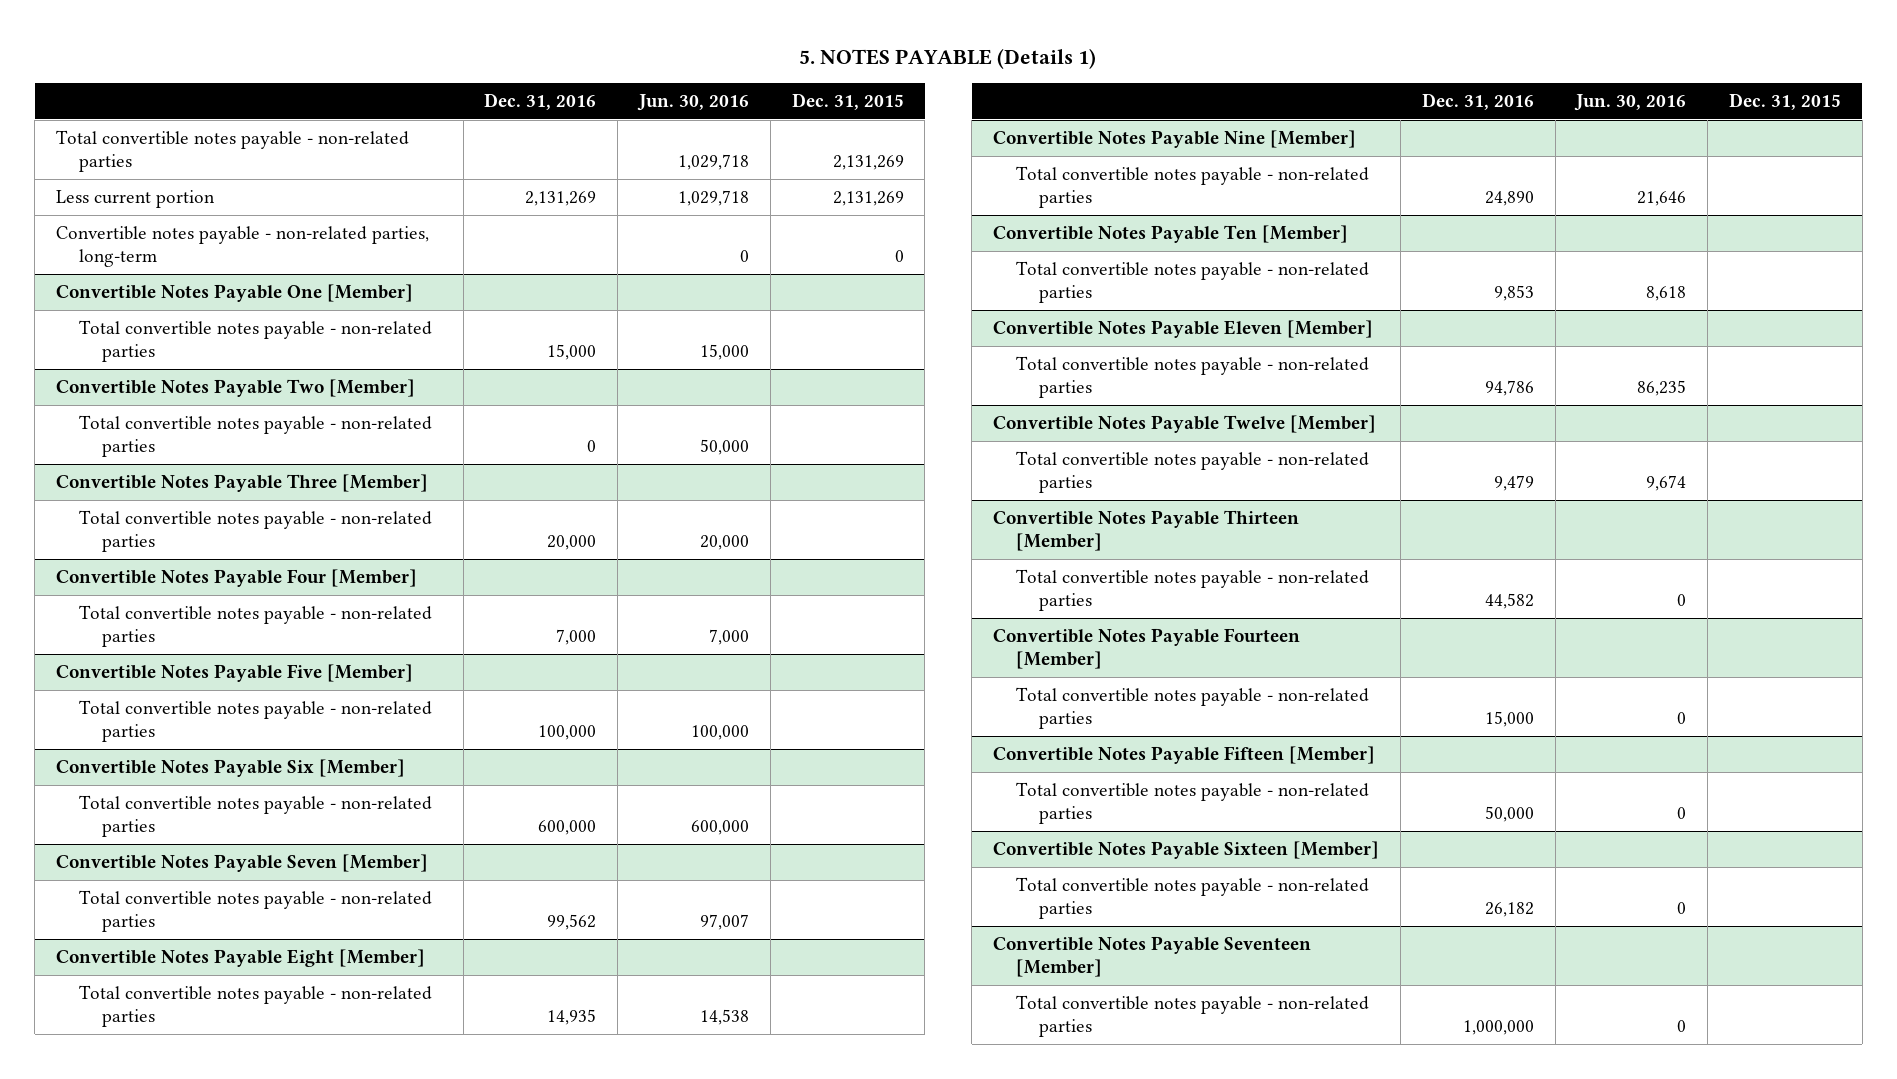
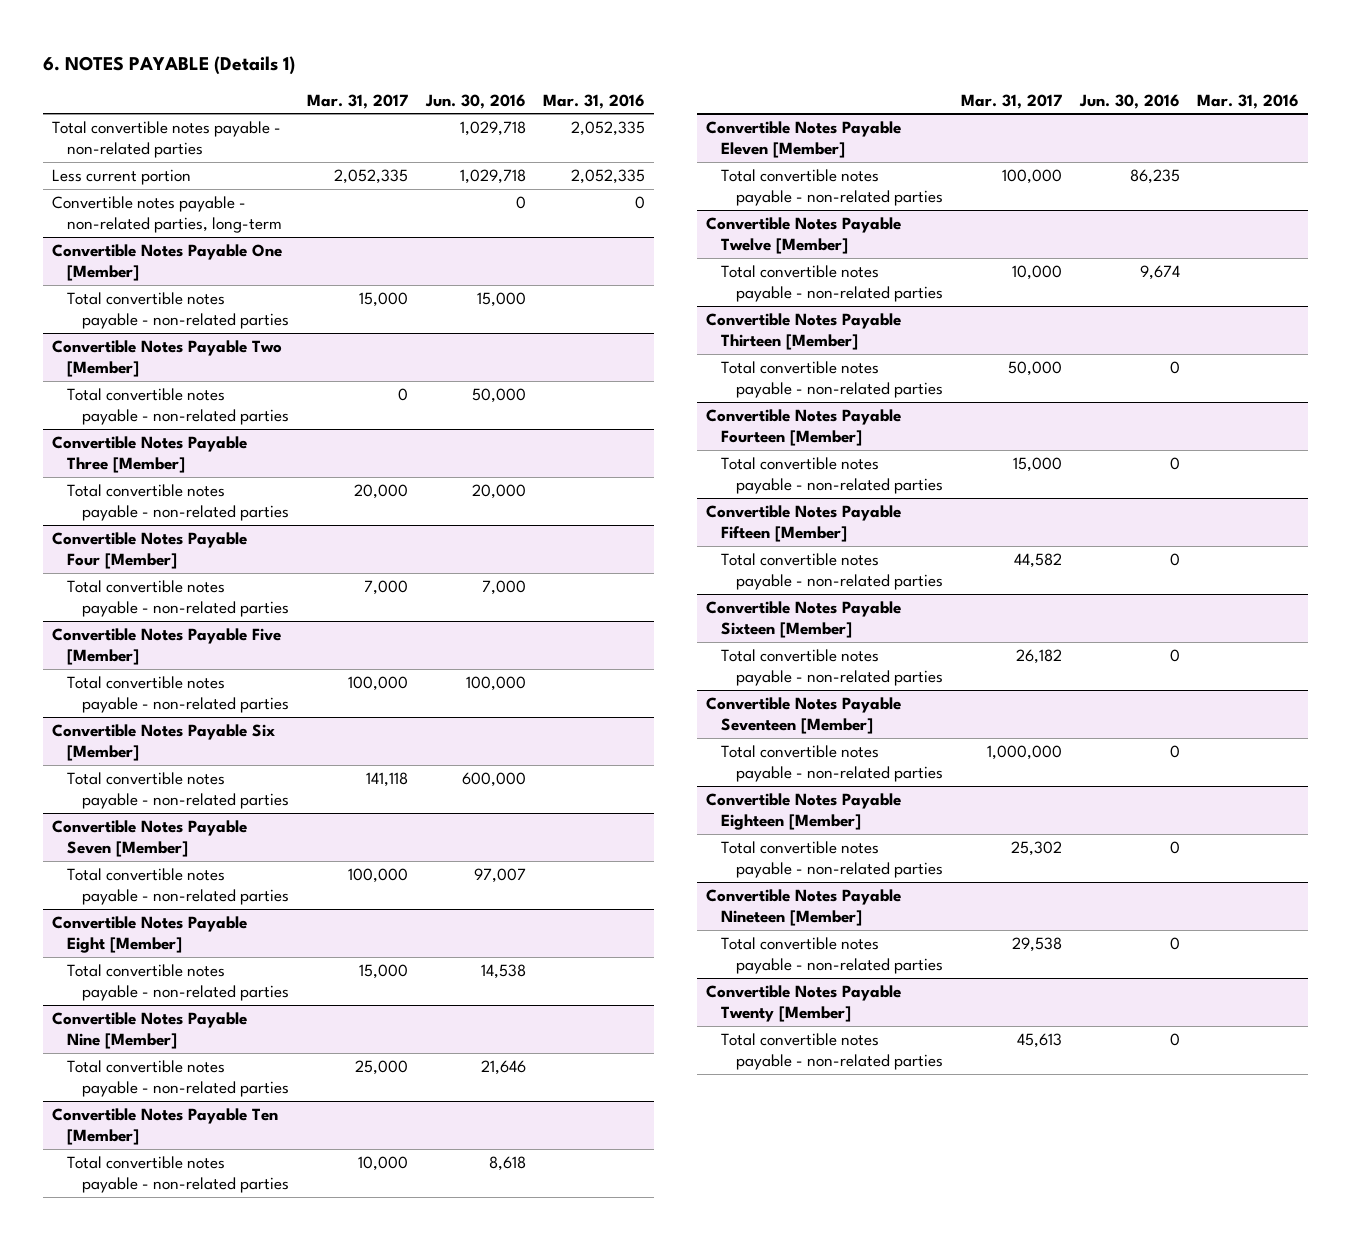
- 5. NOTES PAYABLE (Details 1)
+ 6. NOTES PAYABLE (Details 1)
- | Dec. 31, 2016 | Jun. 30, 2016 | Dec. 31, 2015
+ | Mar. 31, 2017 | Jun. 30, 2016 | Mar. 31, 2016
+ Convertible Notes Payable Eighteen [Member]
+ Total convertible notes payable - non-related parties | 25,302 | 0 |
+ Convertible Notes Payable Nineteen [Member]
+ Total convertible notes payable - non-related parties | 29,538 | 0 |
+ Convertible Notes Payable Twenty [Member]
+ Total convertible notes payable - non-related parties | 45,613 | 0 |

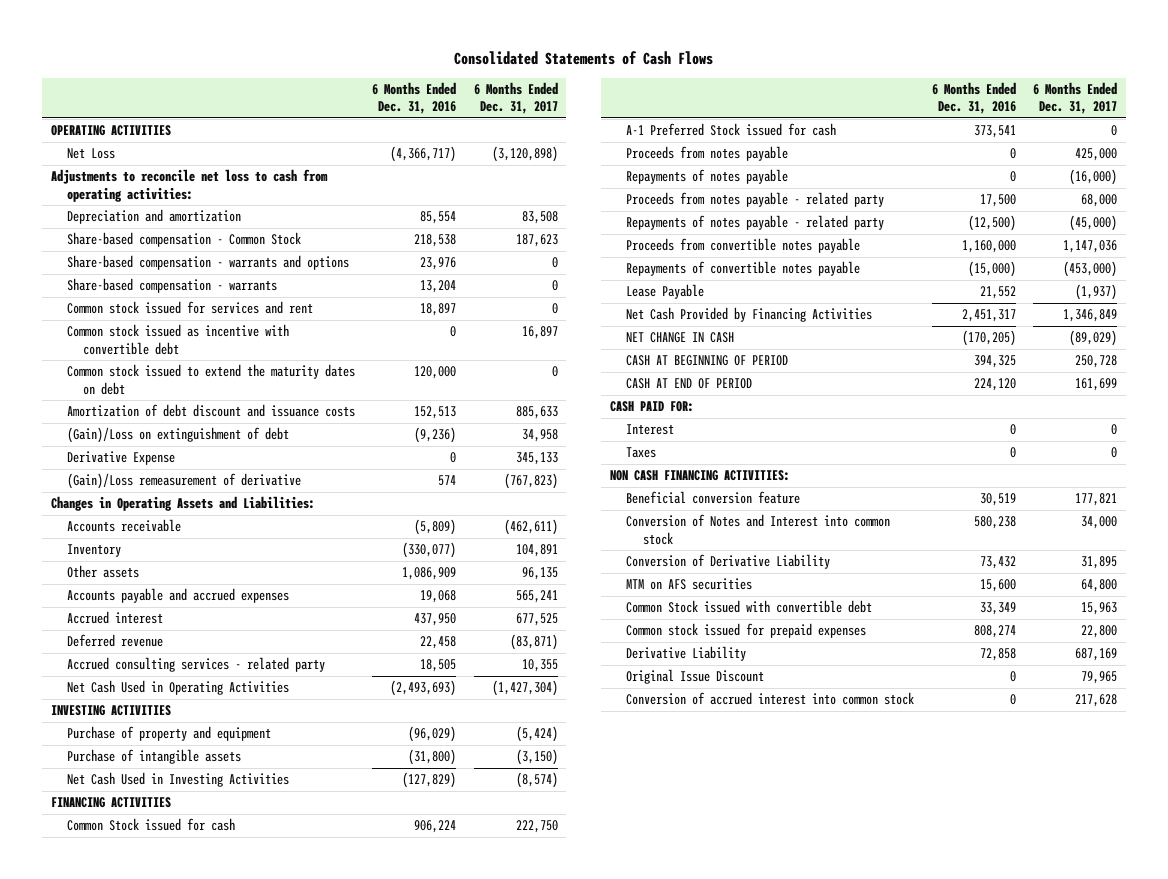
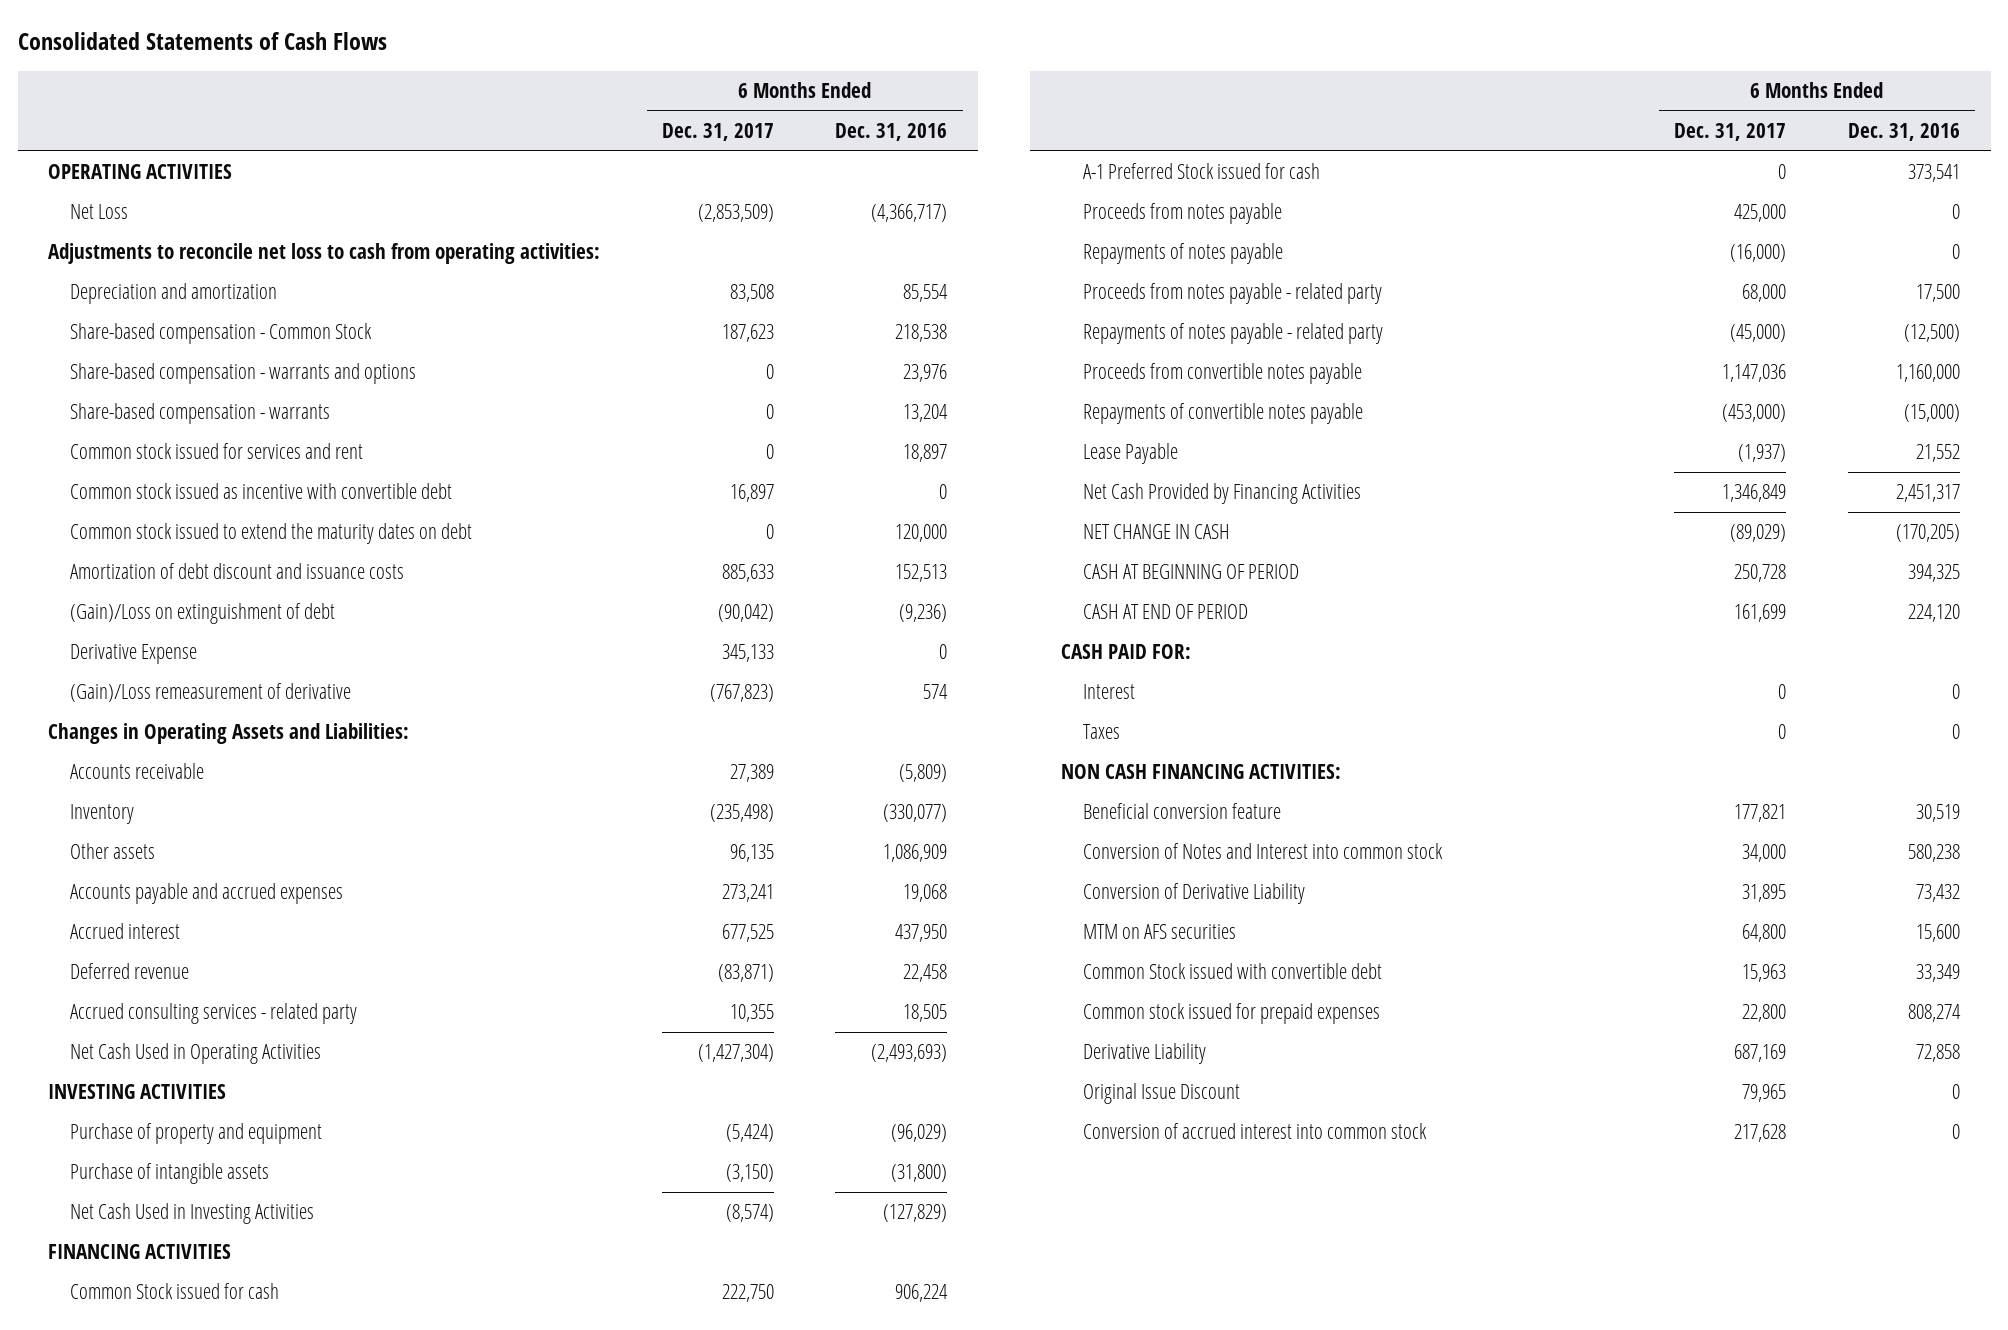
- | 6 Months Ended Dec. 31, 2016 | 6 Months Ended Dec. 31, 2017
+ | 6 Months Ended Dec. 31, 2017 | 6 Months Ended Dec. 31, 2016
- Net Loss | (4,366,717) | (3,120,898)
+ Net Loss | (2,853,509) | (4,366,717)
- (Gain)/Loss on extinguishment of debt | (9,236) | 34,958
+ (Gain)/Loss on extinguishment of debt | (90,042) | (9,236)
- Accounts receivable | (5,809) | (462,611)
- Inventory | (330,077) | 104,891
+ Accounts receivable | 27,389 | (5,809)
+ Inventory | (235,498) | (330,077)
- Accounts payable and accrued expenses | 19,068 | 565,241
+ Accounts payable and accrued expenses | 273,241 | 19,068

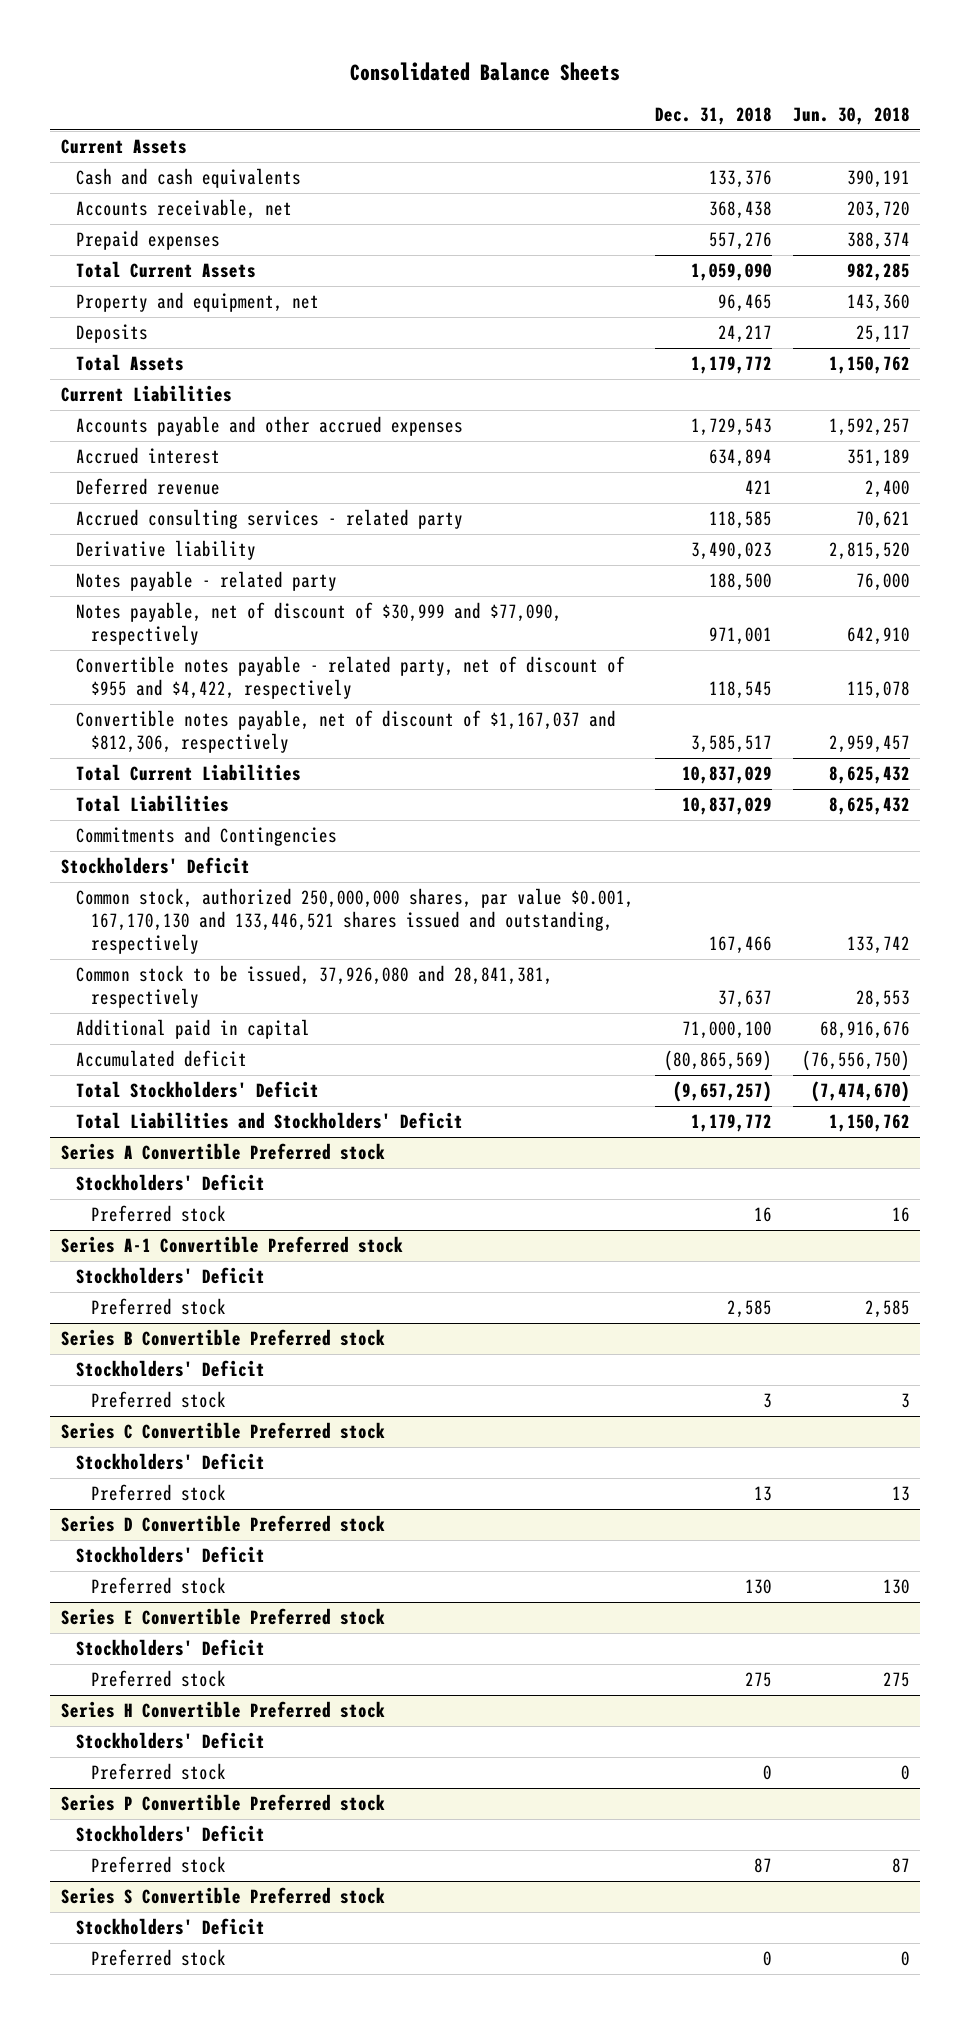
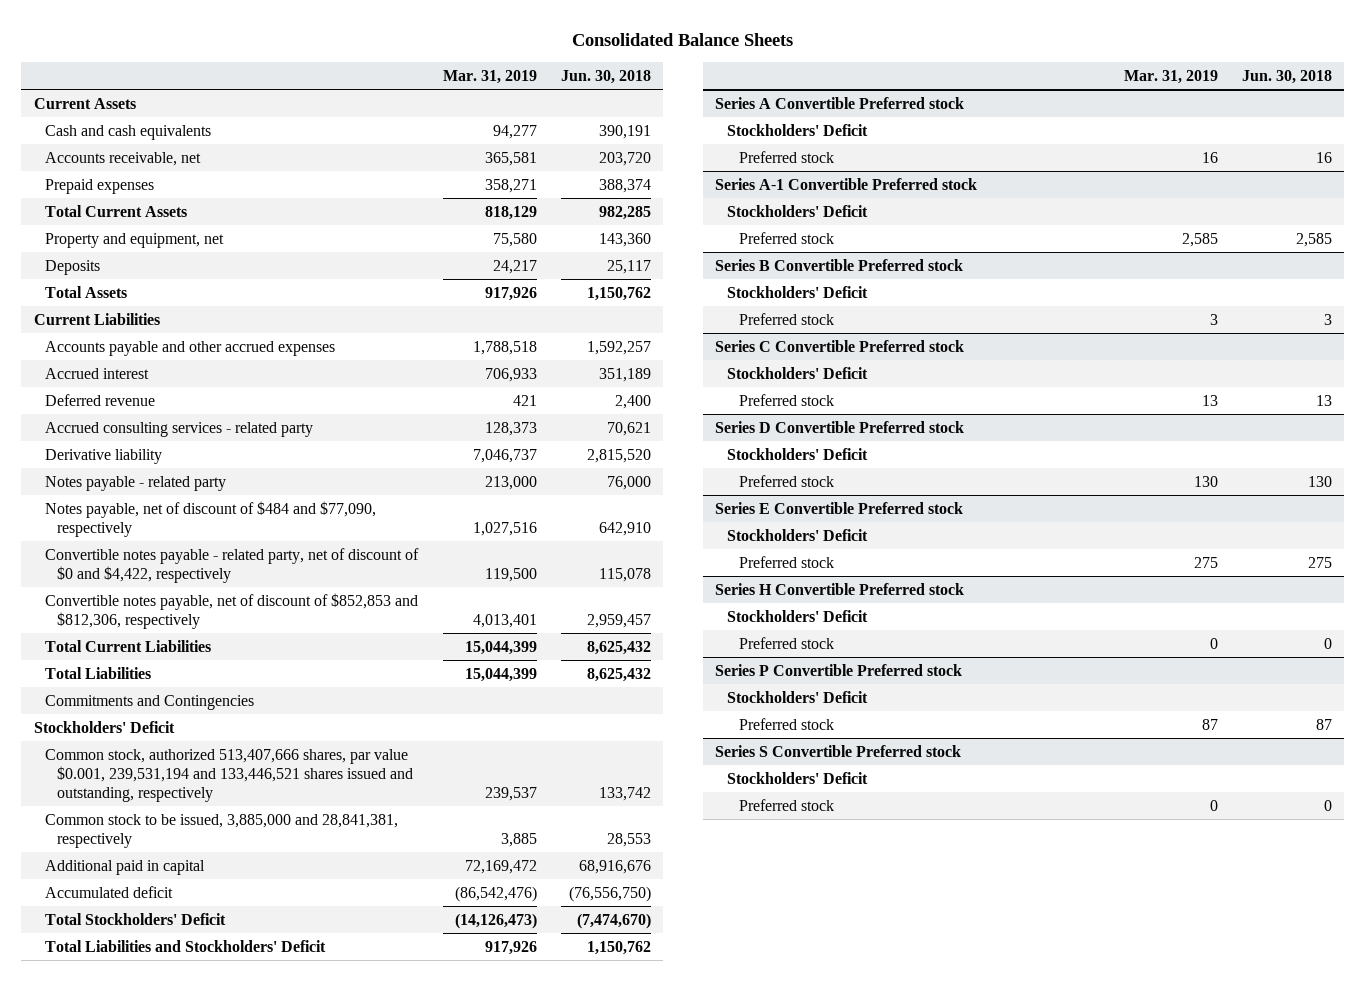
- | Dec. 31, 2018 | Jun. 30, 2018
+ | Mar. 31, 2019 | Jun. 30, 2018
- Notes payable, net of discount of $30,999 and $77,090, respectively | 971,001 | 642,910
- Convertible notes payable - related party, net of discount of $955 and $4,422, respectively | 118,545 | 115,078
- Convertible notes payable, net of discount of $1,167,037 and $812,306, respectively | 3,585,517 | 2,959,457
+ Notes payable, net of discount of $484 and $77,090, respectively | 1,027,516 | 642,910
+ Convertible notes payable - related party, net of discount of $0 and $4,422, respectively | 119,500 | 115,078
+ Convertible notes payable, net of discount of $852,853 and $812,306, respectively | 4,013,401 | 2,959,457
- Common stock, authorized 250,000,000 shares, par value $0.001, 167,170,130 and 133,446,521 shares issued and outstanding, respectively | 167,466 | 133,742
- Common stock to be issued, 37,926,080 and 28,841,381, respectively | 37,637 | 28,553
+ Common stock, authorized 513,407,666 shares, par value $0.001, 239,531,194 and 133,446,521 shares issued and outstanding, respectively | 239,537 | 133,742
+ Common stock to be issued, 3,885,000 and 28,841,381, respectively | 3,885 | 28,553

